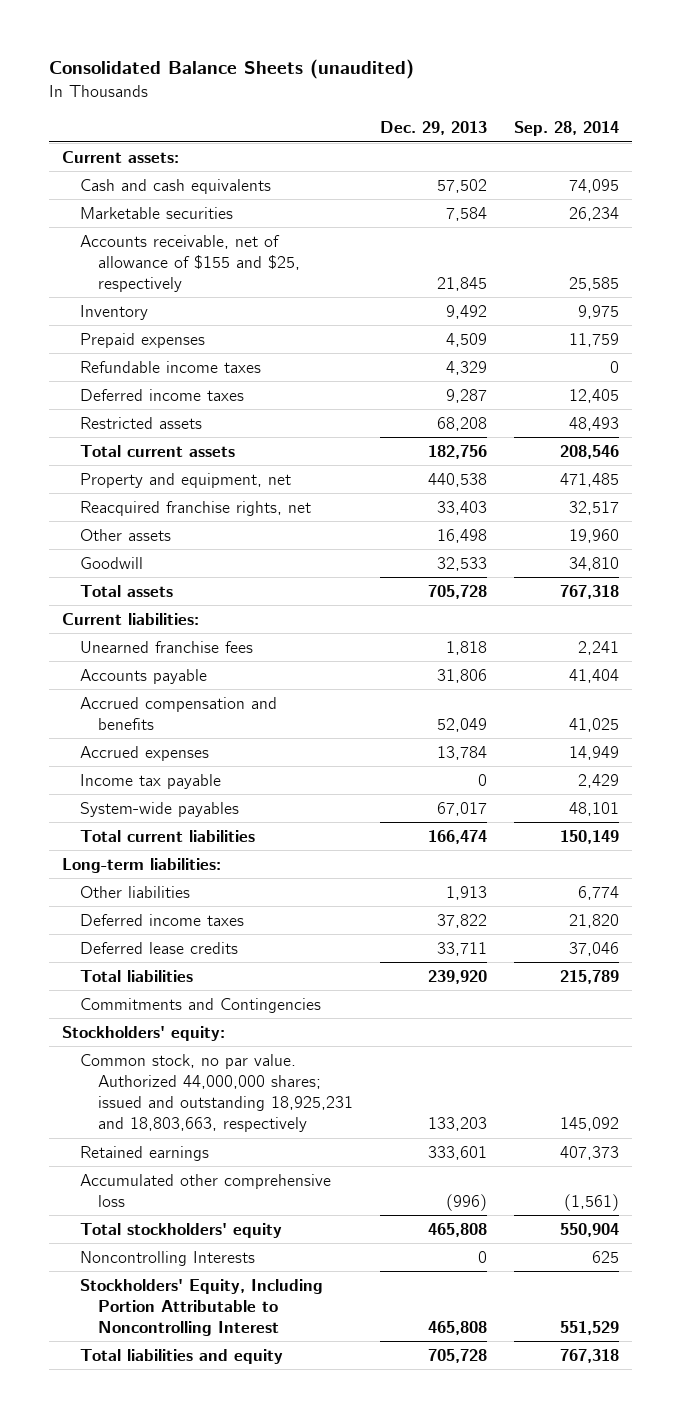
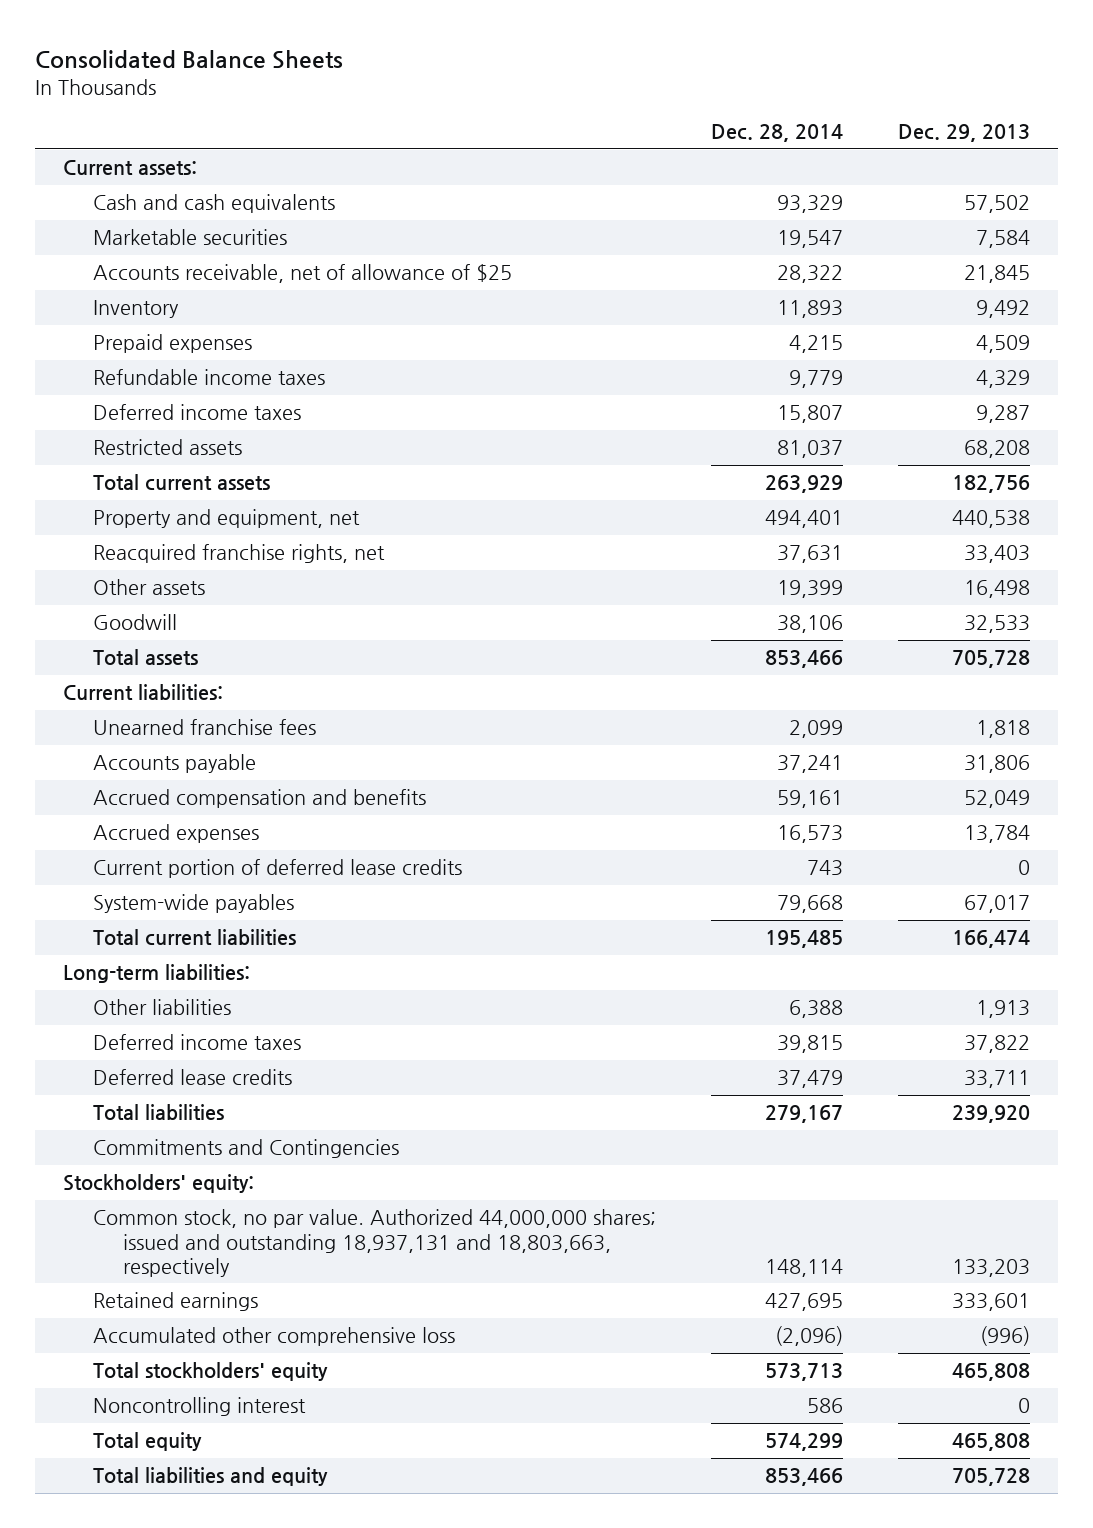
- Consolidated Balance Sheets (unaudited)
+ Consolidated Balance Sheets
- | Dec. 29, 2013 | Sep. 28, 2014
+ | Dec. 28, 2014 | Dec. 29, 2013
- Accounts receivable, net of allowance of $155 and $25, respectively | 21,845 | 25,585
+ Accounts receivable, net of allowance of $25 | 28,322 | 21,845
- Income tax payable | 0 | 2,429
+ Current portion of deferred lease credits | 743 | 0
- Common stock, no par value. Authorized 44,000,000 shares; issued and outstanding 18,925,231 and 18,803,663, respectively | 133,203 | 145,092
+ Common stock, no par value. Authorized 44,000,000 shares; issued and outstanding 18,937,131 and 18,803,663, respectively | 148,114 | 133,203
- Noncontrolling Interests | 0 | 625
- Stockholders' Equity, Including Portion Attributable to Noncontrolling Interest | 465,808 | 551,529
+ Noncontrolling interest | 586 | 0
+ Total equity | 574,299 | 465,808

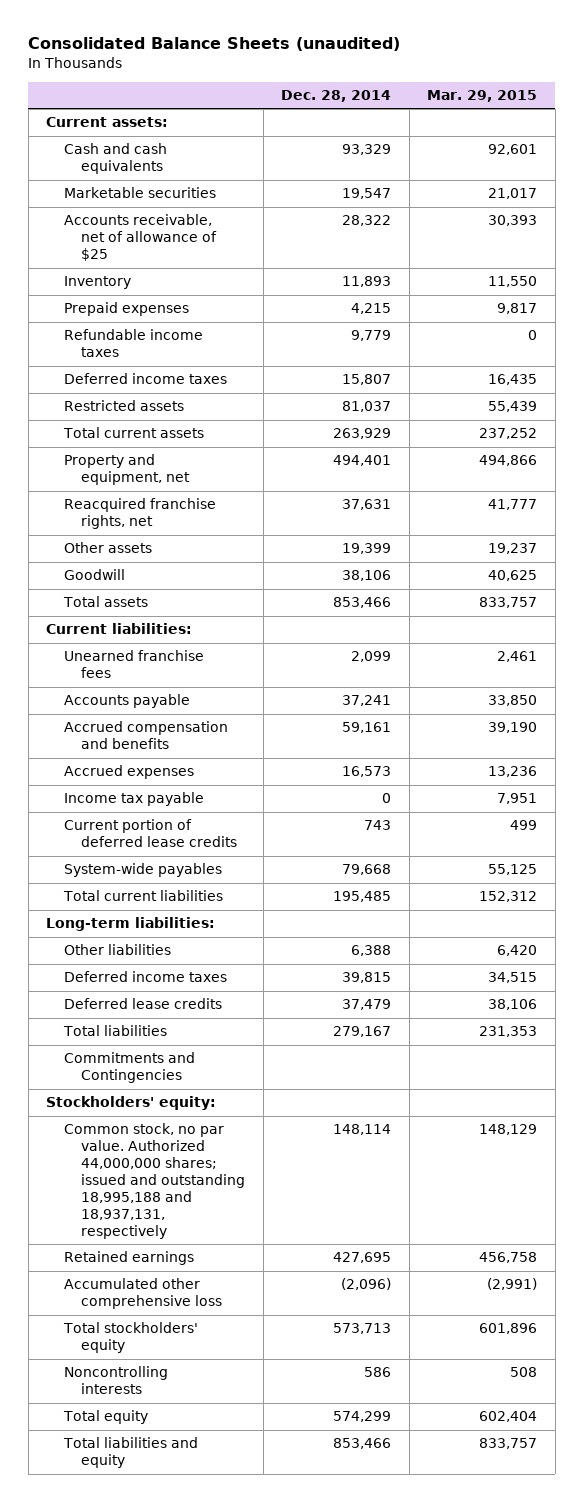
- Consolidated Balance Sheets
+ Consolidated Balance Sheets (unaudited)
- | Dec. 28, 2014 | Dec. 29, 2013
+ | Dec. 28, 2014 | Mar. 29, 2015
+ Income tax payable | 0 | 7,951
- Common stock, no par value. Authorized 44,000,000 shares; issued and outstanding 18,937,131 and 18,803,663, respectively | 148,114 | 133,203
+ Common stock, no par value. Authorized 44,000,000 shares; issued and outstanding 18,995,188 and 18,937,131, respectively | 148,114 | 148,129
- Noncontrolling interest | 586 | 0
+ Noncontrolling interests | 586 | 508

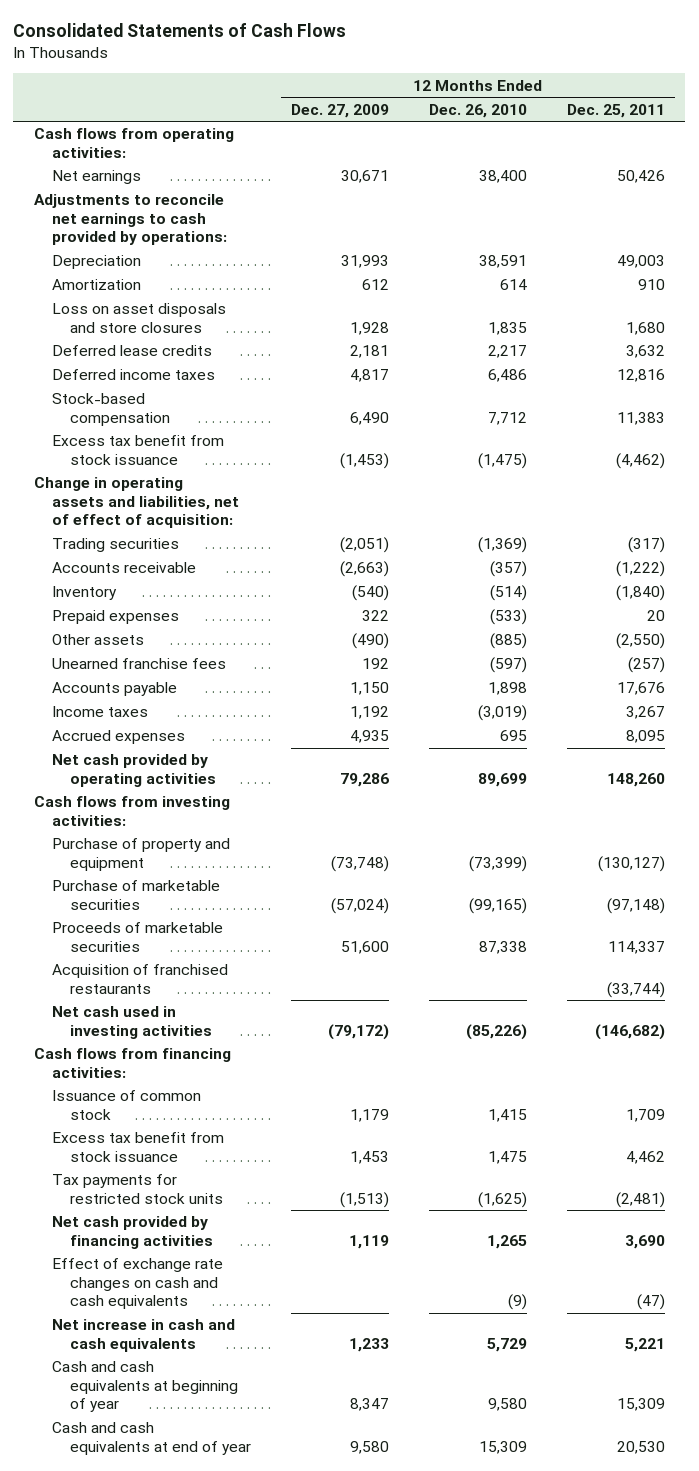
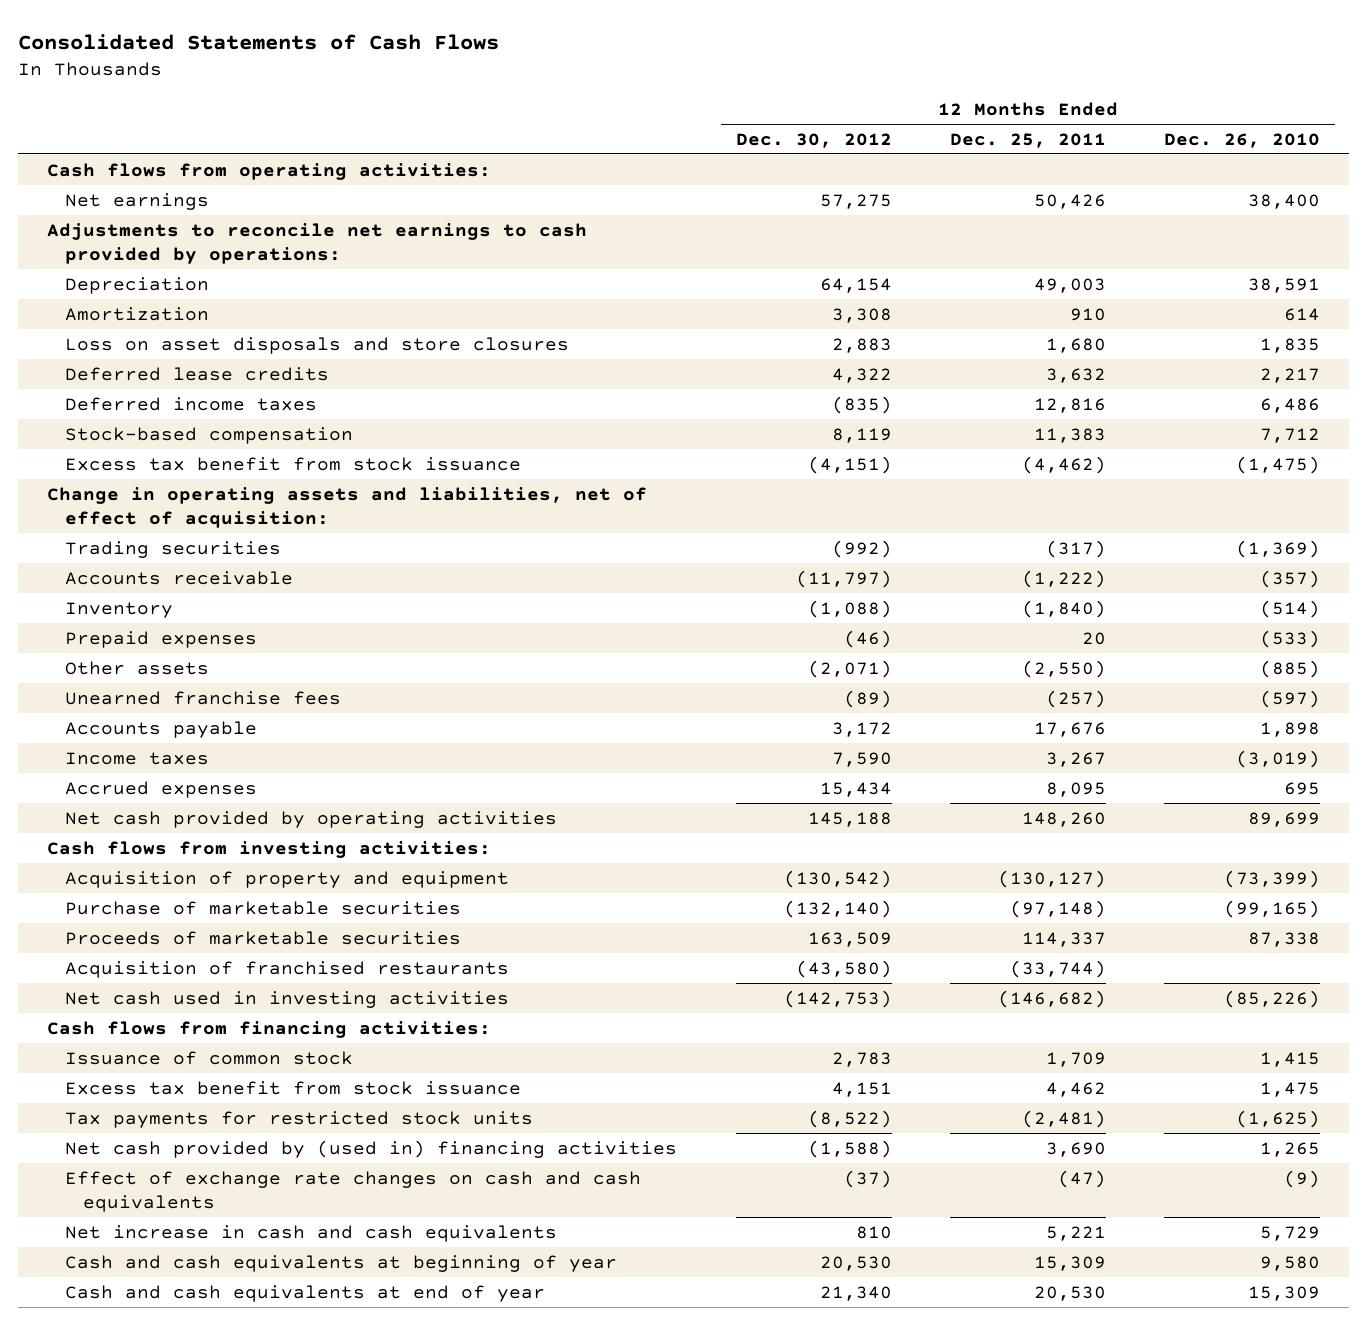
- | 12 Months Ended Dec. 27, 2009 | 12 Months Ended Dec. 26, 2010 | 12 Months Ended Dec. 25, 2011
+ | 12 Months Ended Dec. 30, 2012 | 12 Months Ended Dec. 25, 2011 | 12 Months Ended Dec. 26, 2010
- Purchase of property and equipment | (73,748) | (73,399) | (130,127)
+ Acquisition of property and equipment | (130,542) | (130,127) | (73,399)
- Net cash provided by financing activities | 1,119 | 1,265 | 3,690
+ Net cash provided by (used in) financing activities | (1,588) | 3,690 | 1,265

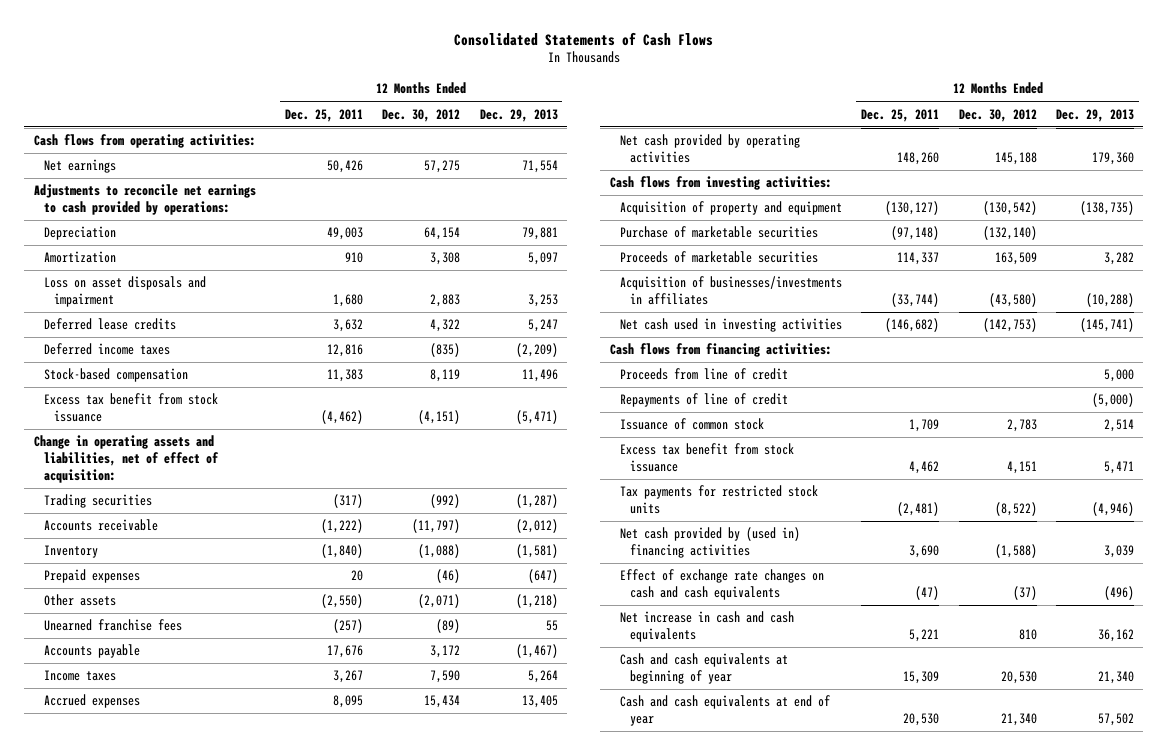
- | 12 Months Ended Dec. 30, 2012 | 12 Months Ended Dec. 25, 2011 | 12 Months Ended Dec. 26, 2010
+ | 12 Months Ended Dec. 25, 2011 | 12 Months Ended Dec. 30, 2012 | 12 Months Ended Dec. 29, 2013
- Loss on asset disposals and store closures | 2,883 | 1,680 | 1,835
+ Loss on asset disposals and impairment | 1,680 | 2,883 | 3,253
- Acquisition of franchised restaurants | (43,580) | (33,744) |
+ Acquisition of businesses/investments in affiliates | (33,744) | (43,580) | (10,288)
+ Proceeds from line of credit | | | 5,000
+ Repayments of line of credit | | | (5,000)

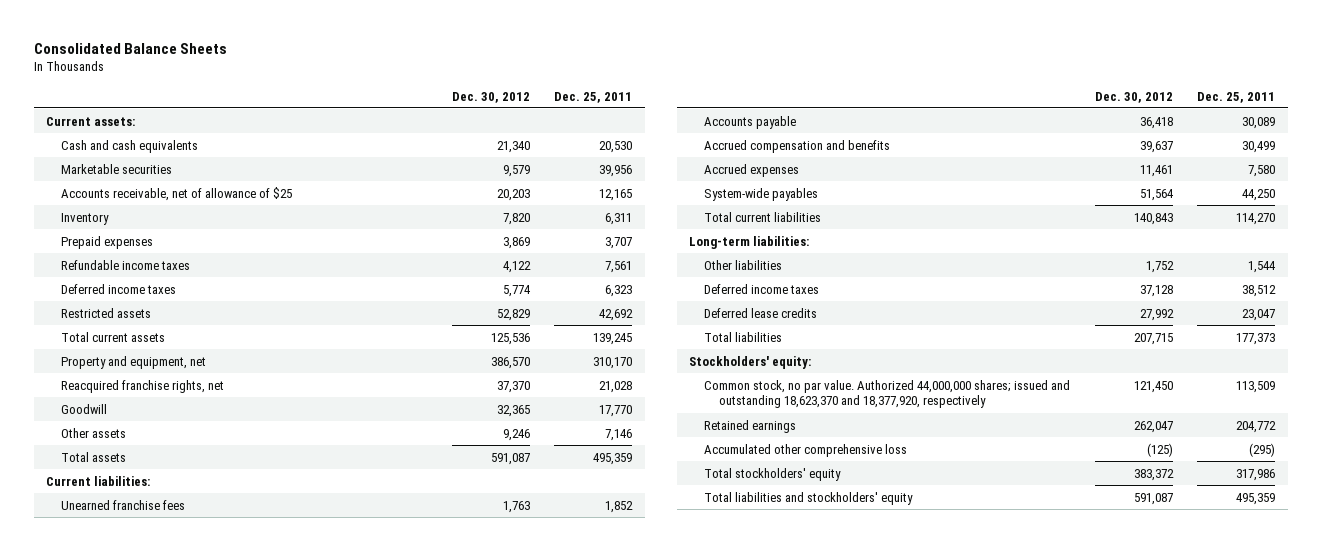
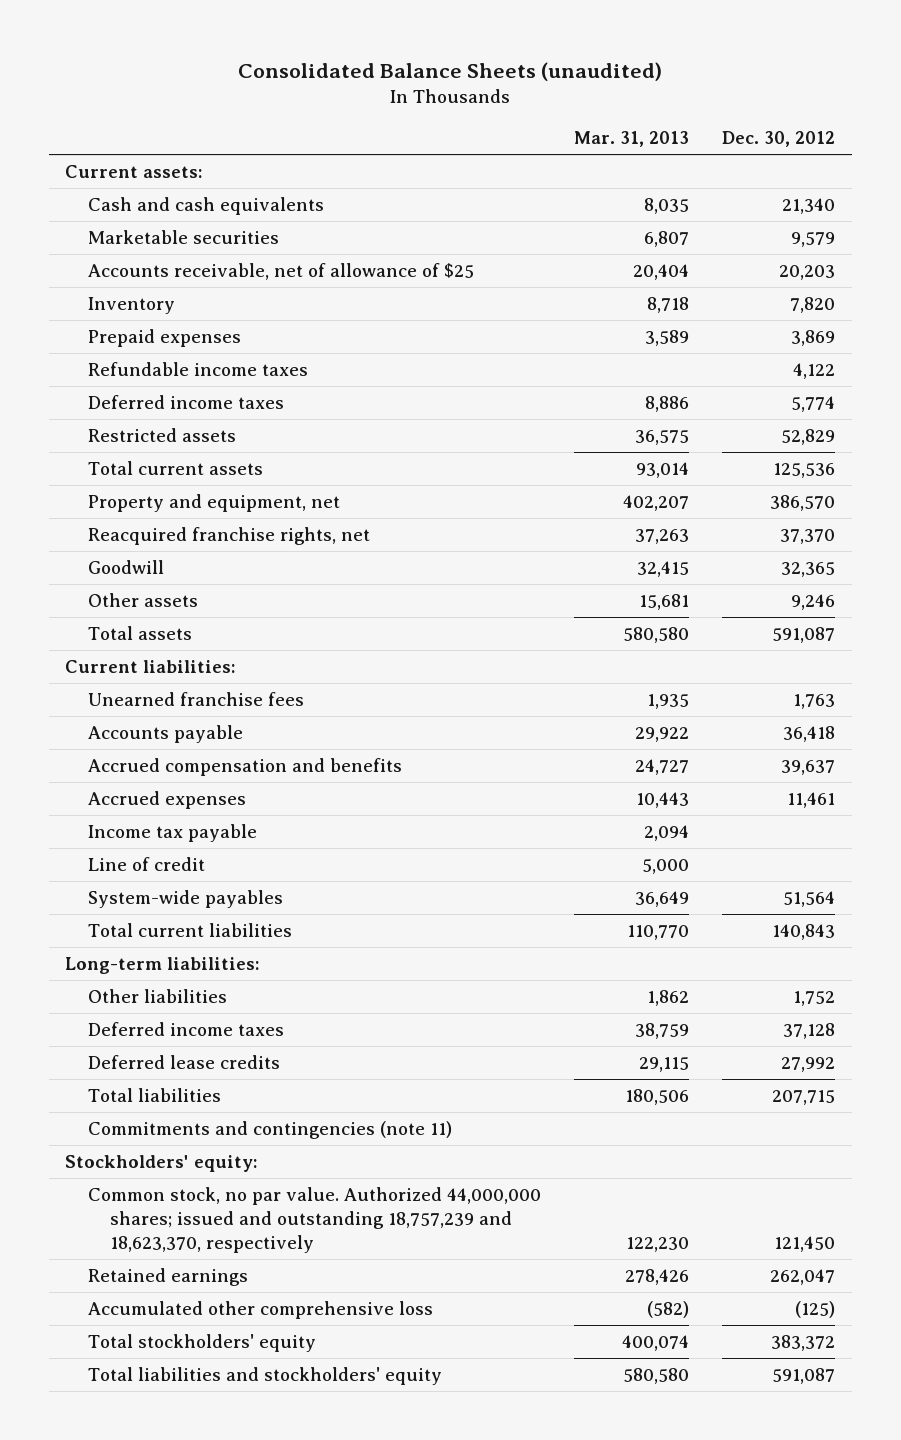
- Consolidated Balance Sheets
+ Consolidated Balance Sheets (unaudited)
- | Dec. 30, 2012 | Dec. 25, 2011
+ | Mar. 31, 2013 | Dec. 30, 2012
+ Income tax payable | 2,094 |
+ Line of credit | 5,000 |
+ Commitments and contingencies (note 11)
- Common stock, no par value. Authorized 44,000,000 shares; issued and outstanding 18,623,370 and 18,377,920, respectively | 121,450 | 113,509
+ Common stock, no par value. Authorized 44,000,000 shares; issued and outstanding 18,757,239 and 18,623,370, respectively | 122,230 | 121,450

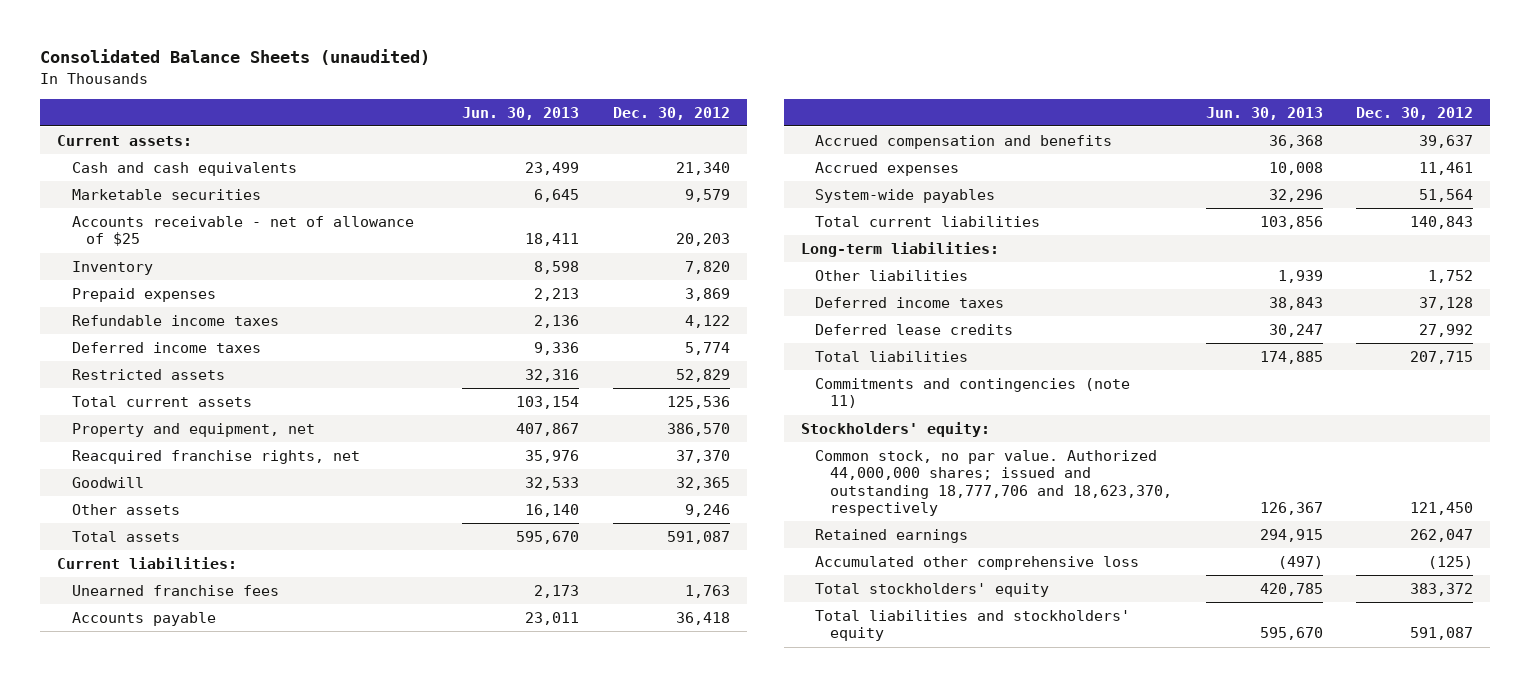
- | Mar. 31, 2013 | Dec. 30, 2012
+ | Jun. 30, 2013 | Dec. 30, 2012
- Accounts receivable, net of allowance of $25 | 20,404 | 20,203
+ Accounts receivable - net of allowance of $25 | 18,411 | 20,203
- Income tax payable | 2,094 |
- Line of credit | 5,000 |
- Common stock, no par value. Authorized 44,000,000 shares; issued and outstanding 18,757,239 and 18,623,370, respectively | 122,230 | 121,450
+ Common stock, no par value. Authorized 44,000,000 shares; issued and outstanding 18,777,706 and 18,623,370, respectively | 126,367 | 121,450

